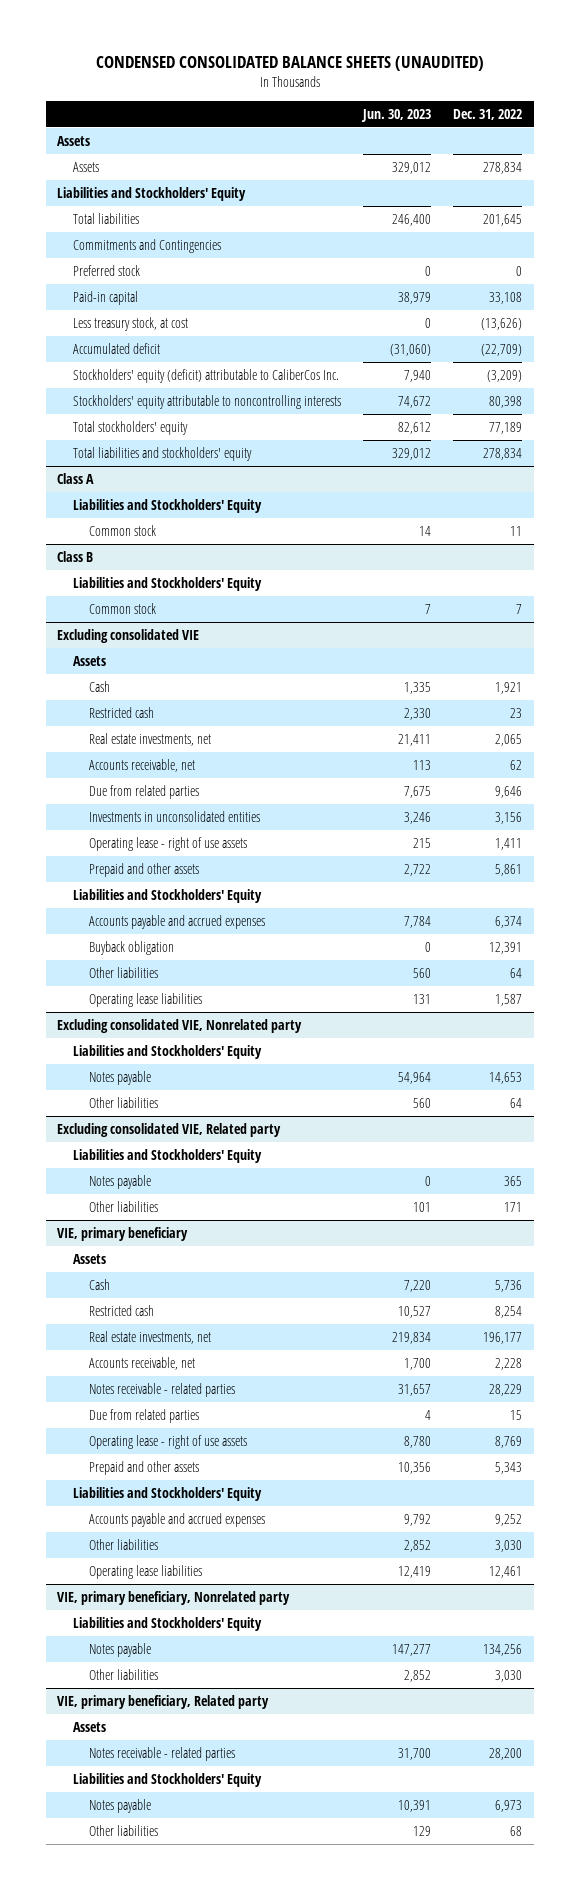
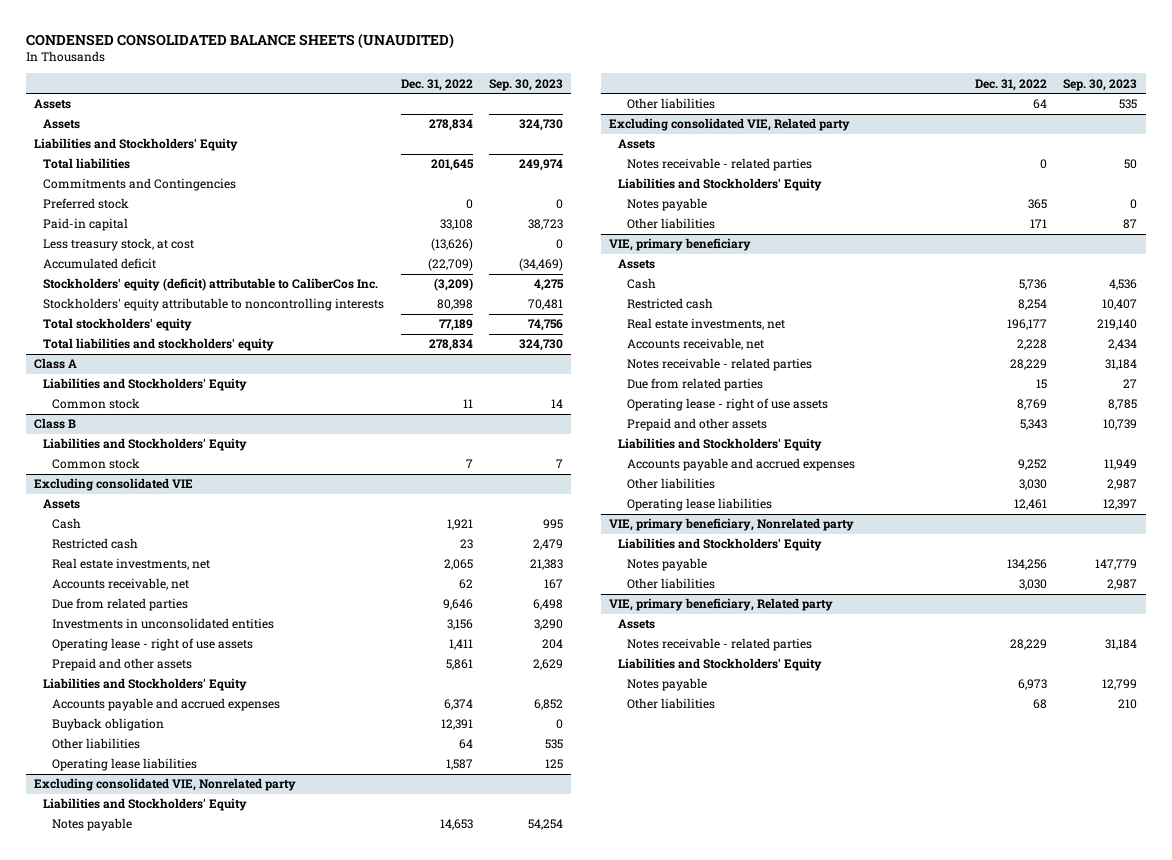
- | Jun. 30, 2023 | Dec. 31, 2022
+ | Dec. 31, 2022 | Sep. 30, 2023
@ Excluding consolidated VIE, Related party
+ Assets
+ Notes receivable - related parties | 0 | 50
@ VIE, primary beneficiary, Related party
- Notes receivable - related parties | 31,700 | 28,200
+ Notes receivable - related parties | 28,229 | 31,184

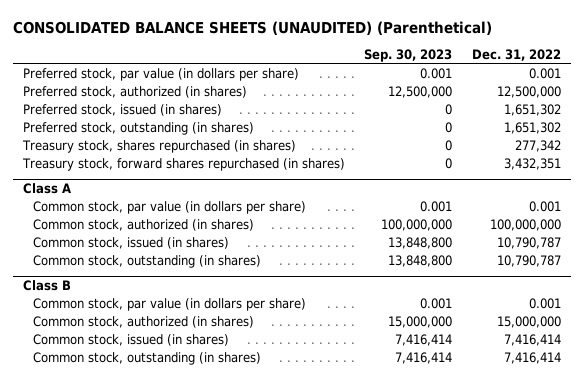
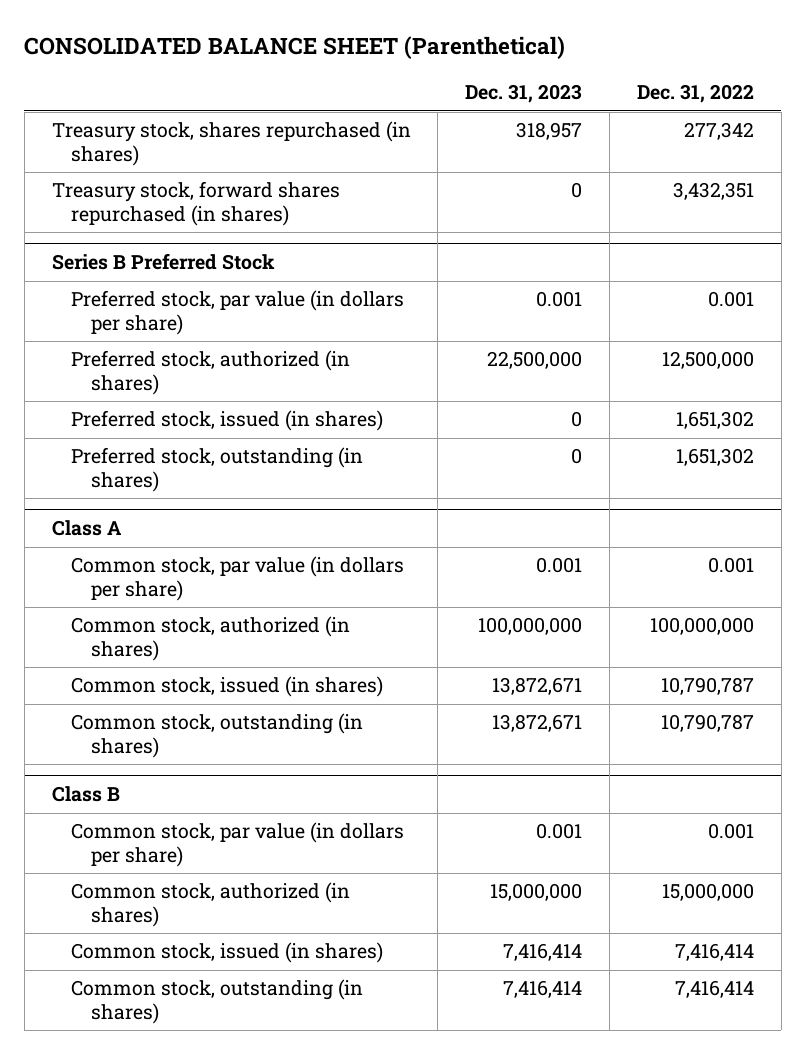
- CONSOLIDATED BALANCE SHEETS (UNAUDITED) (Parenthetical)
+ CONSOLIDATED BALANCE SHEET (Parenthetical)
- | Sep. 30, 2023 | Dec. 31, 2022
+ | Dec. 31, 2023 | Dec. 31, 2022
moved up: Treasury stock, shares repurchased (in shares) | 318,957 | 277,342
moved up: Treasury stock, forward shares repurchased (in shares) | 0 | 3,432,351
+ Series B Preferred Stock

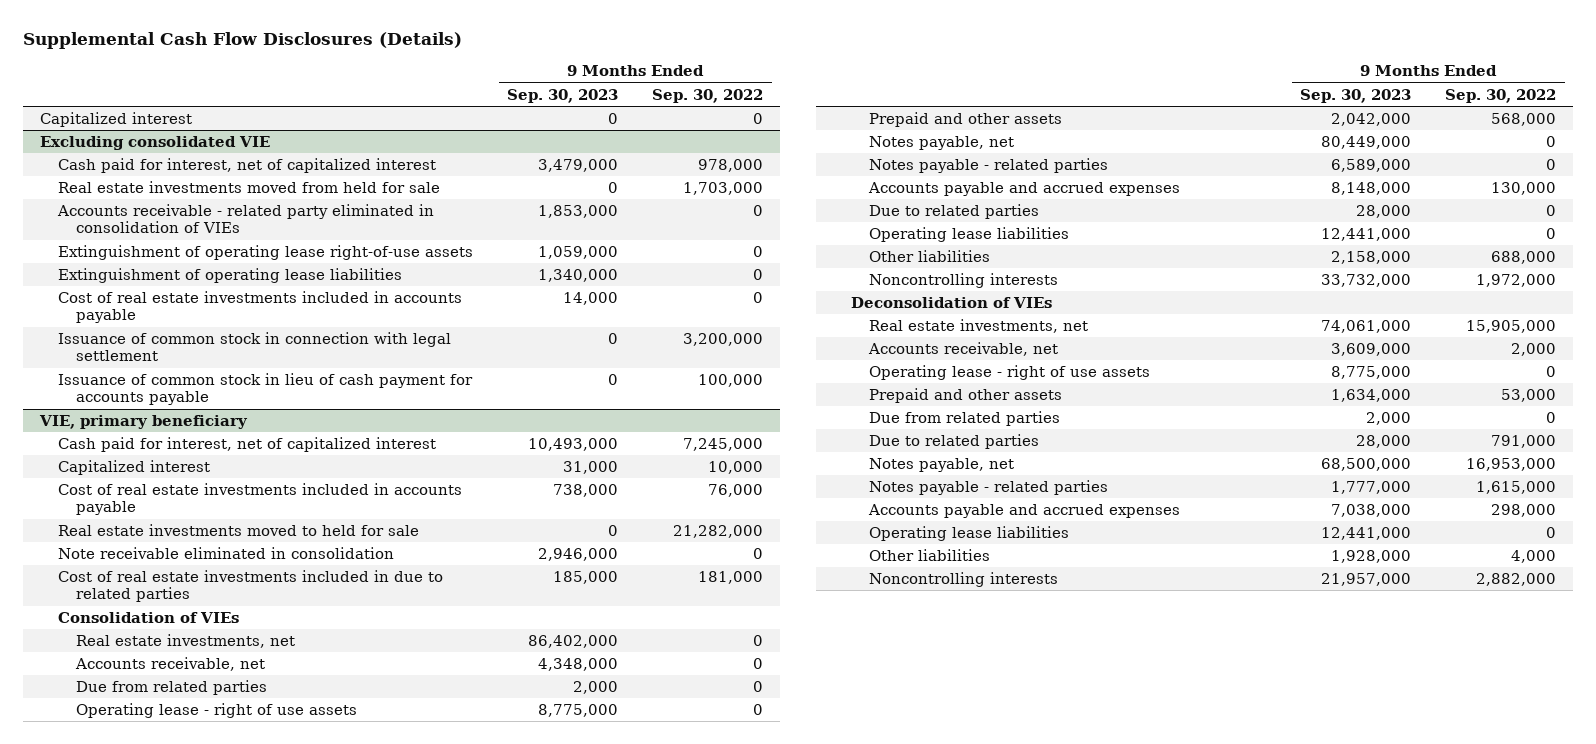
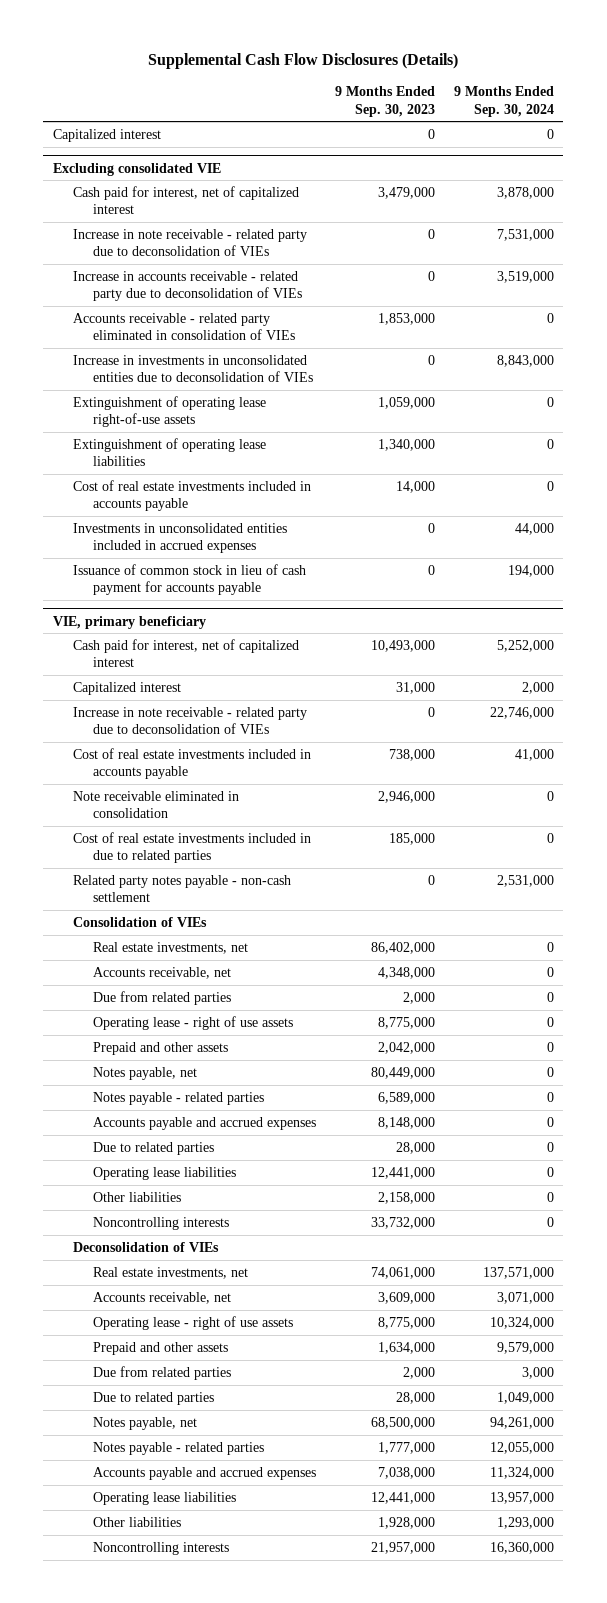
- | 9 Months Ended Sep. 30, 2023 | 9 Months Ended Sep. 30, 2022
+ | 9 Months Ended Sep. 30, 2023 | 9 Months Ended Sep. 30, 2024
@ Excluding consolidated VIE
- Real estate investments moved from held for sale | 0 | 1,703,000
+ Increase in note receivable - related party due to deconsolidation of VIEs | 0 | 7,531,000
+ Increase in accounts receivable - related party due to deconsolidation of VIEs | 0 | 3,519,000
+ Increase in investments in unconsolidated entities due to deconsolidation of VIEs | 0 | 8,843,000
- Issuance of common stock in connection with legal settlement | 0 | 3,200,000
+ Investments in unconsolidated entities included in accrued expenses | 0 | 44,000
@ VIE, primary beneficiary
+ Increase in note receivable - related party due to deconsolidation of VIEs | 0 | 22,746,000
- Real estate investments moved to held for sale | 0 | 21,282,000
+ Related party notes payable - non-cash settlement | 0 | 2,531,000

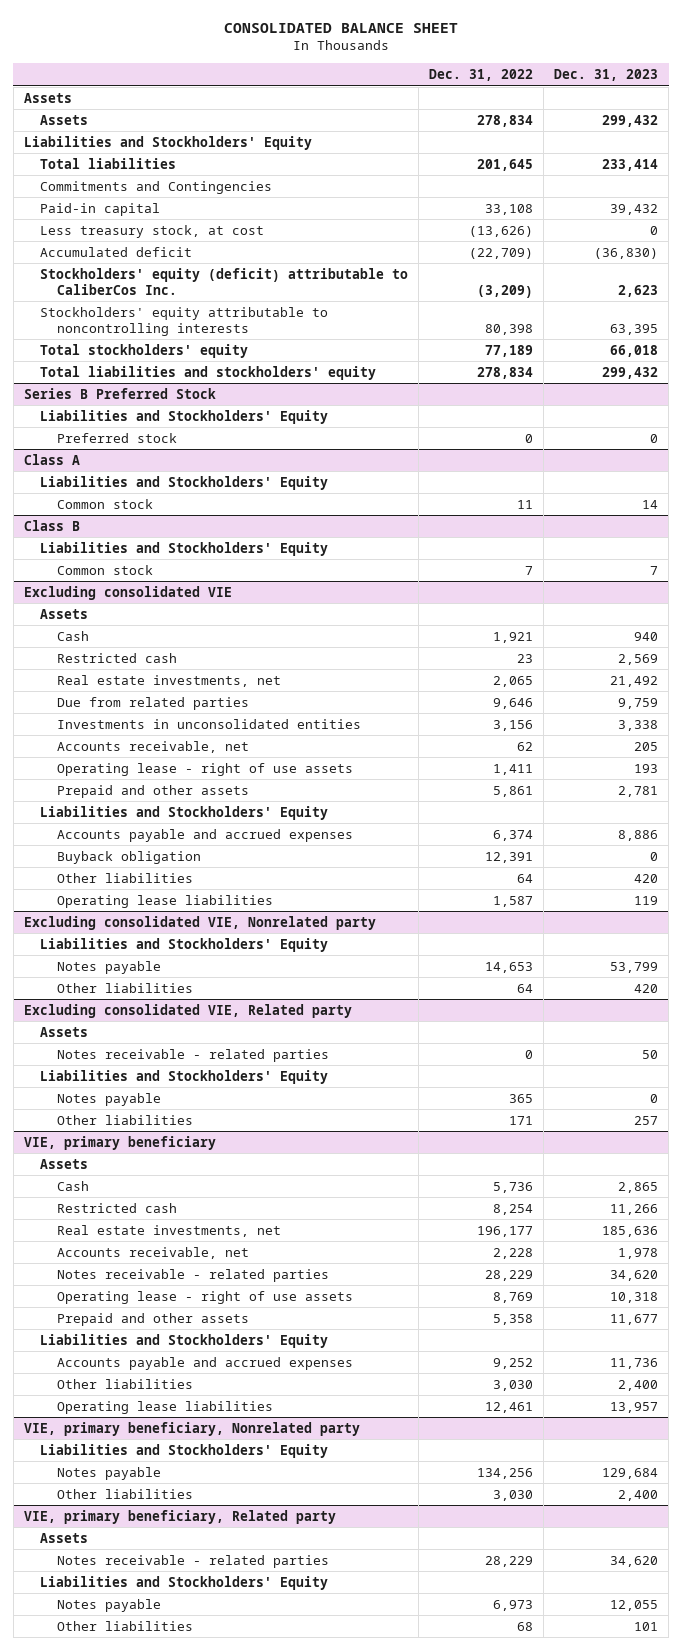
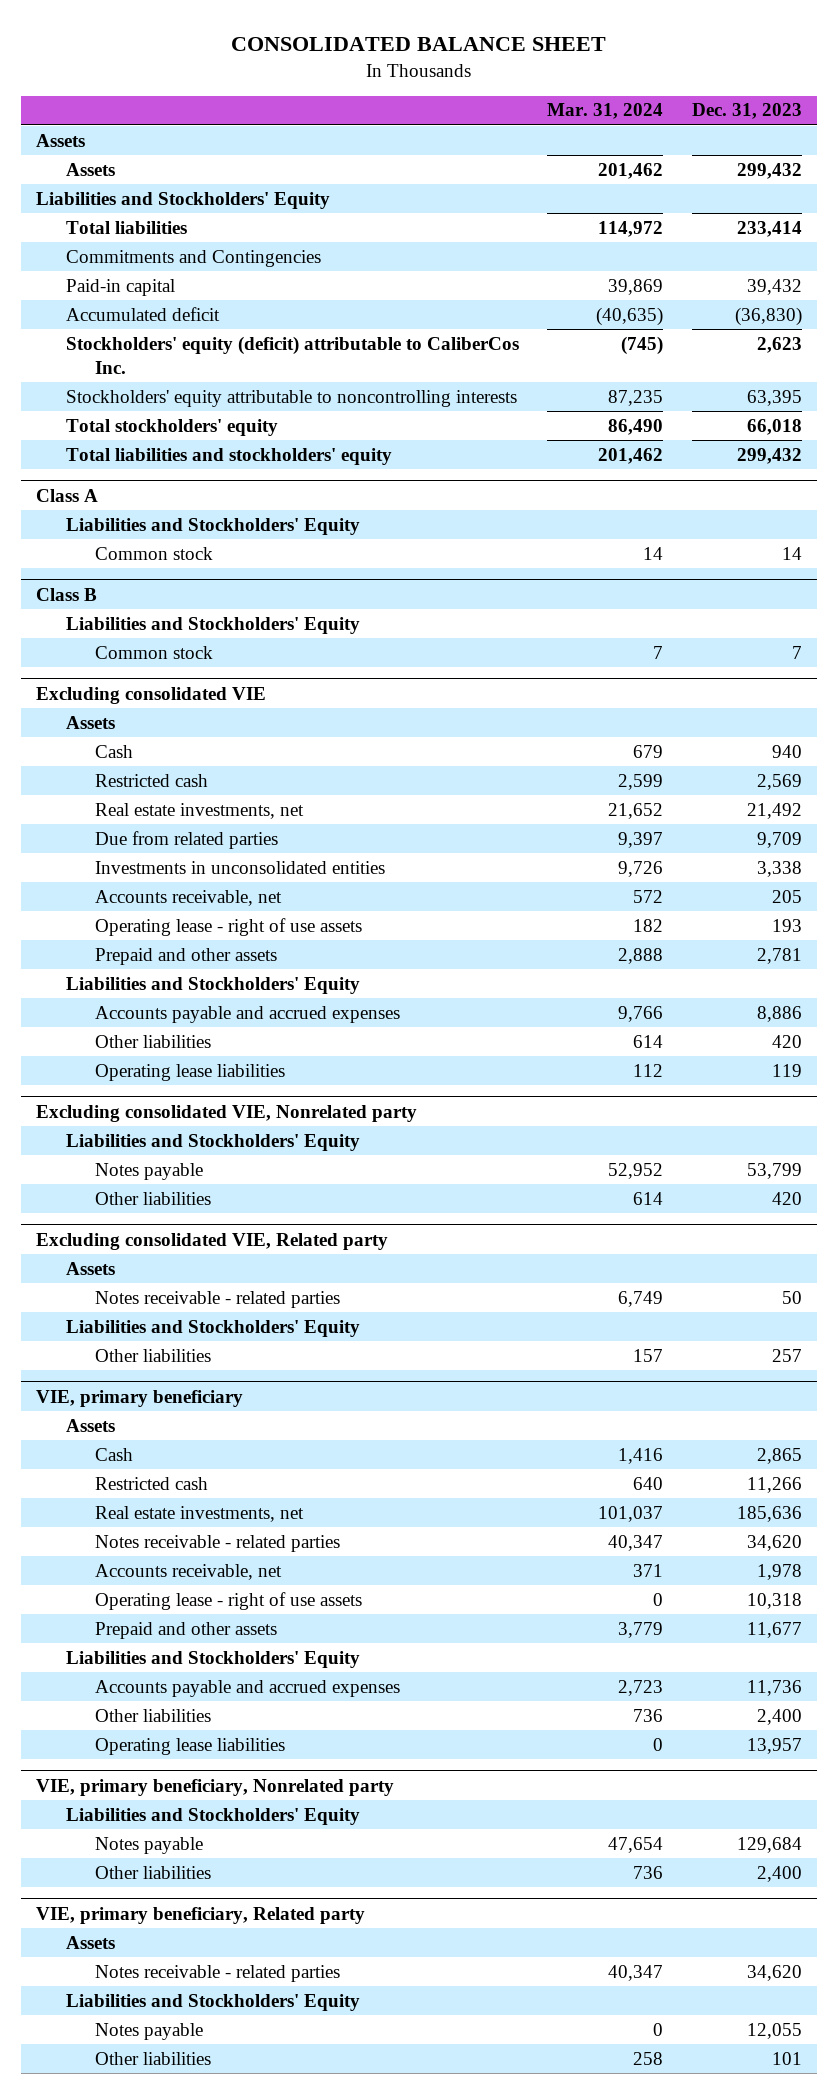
- | Dec. 31, 2022 | Dec. 31, 2023
+ | Mar. 31, 2024 | Dec. 31, 2023
- Less treasury stock, at cost | (13,626) | 0
- Series B Preferred Stock
- Liabilities and Stockholders' Equity
- Preferred stock | 0 | 0
@ Excluding consolidated VIE
- Due from related parties | 9,646 | 9,759
+ Due from related parties | 9,397 | 9,709
- Buyback obligation | 12,391 | 0
@ Excluding consolidated VIE, Related party
- Notes payable | 365 | 0
@ VIE, primary beneficiary
moved down: Accounts receivable, net | 371 | 1,978

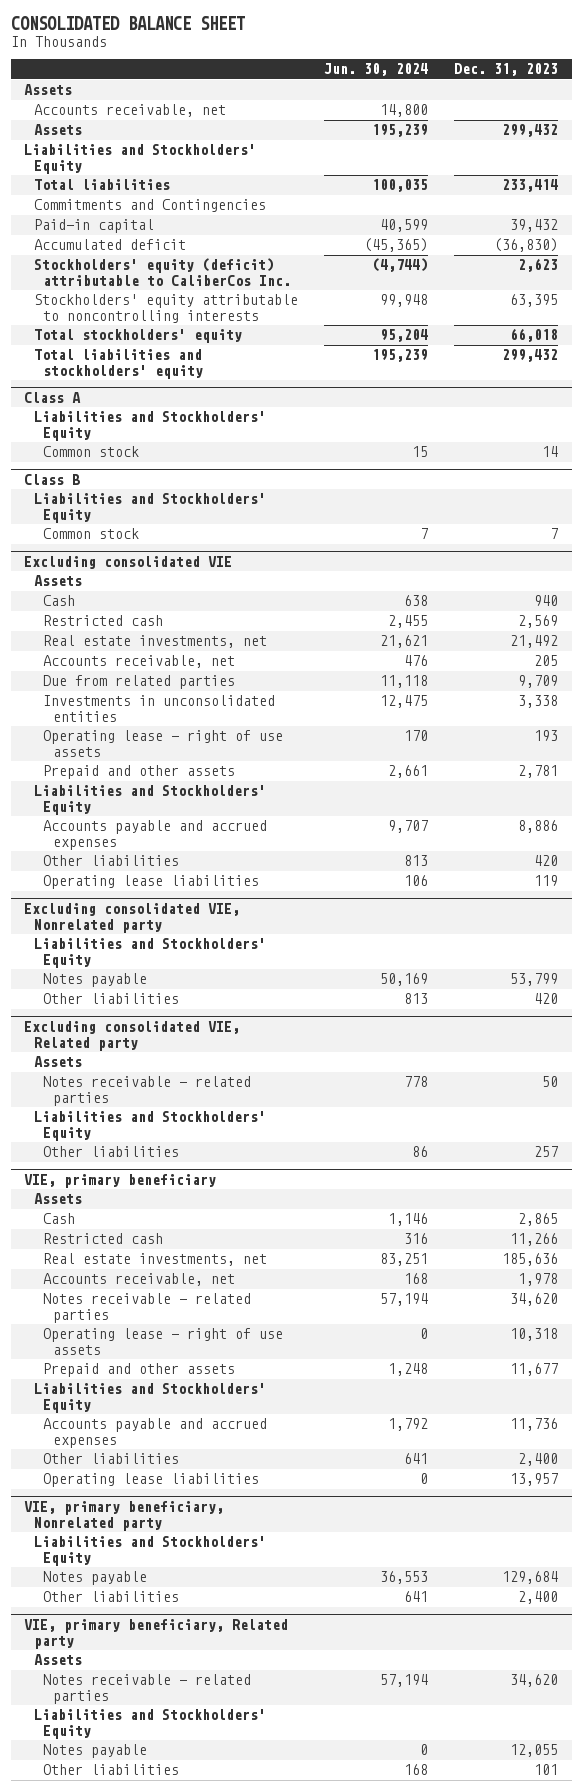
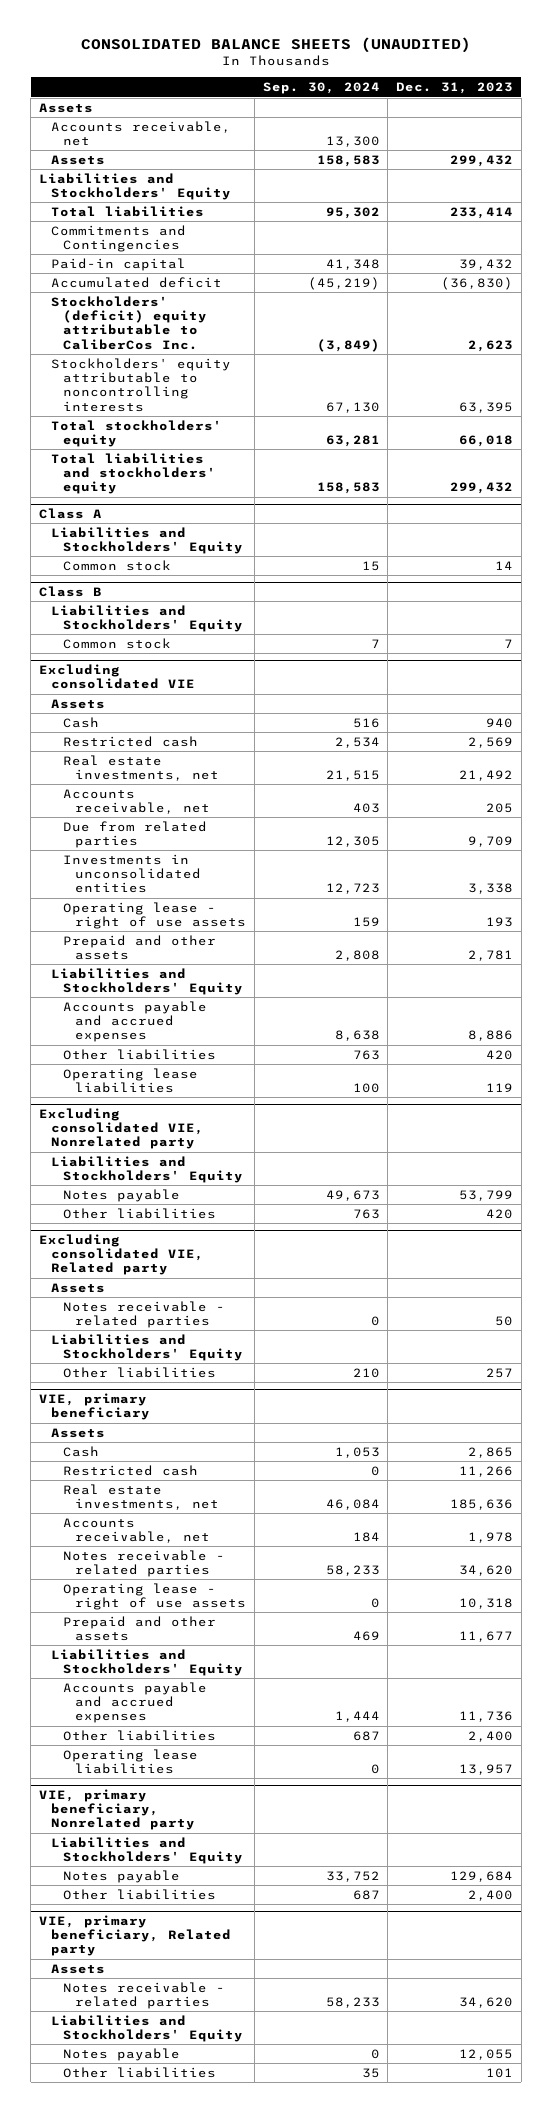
- CONSOLIDATED BALANCE SHEET
+ CONSOLIDATED BALANCE SHEETS (UNAUDITED)
- | Jun. 30, 2024 | Dec. 31, 2023
+ | Sep. 30, 2024 | Dec. 31, 2023
- Stockholders' equity (deficit) attributable to CaliberCos Inc. | (4,744) | 2,623
+ Stockholders' (deficit) equity attributable to CaliberCos Inc. | (3,849) | 2,623

